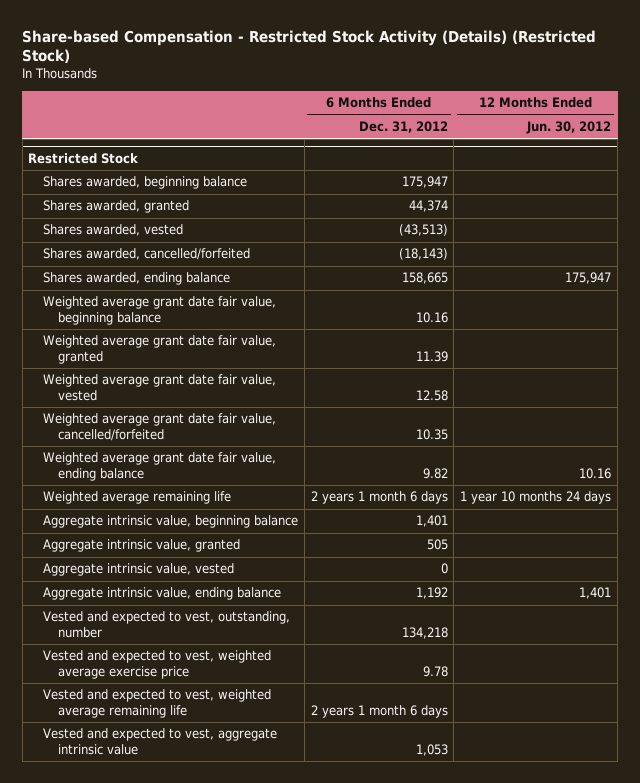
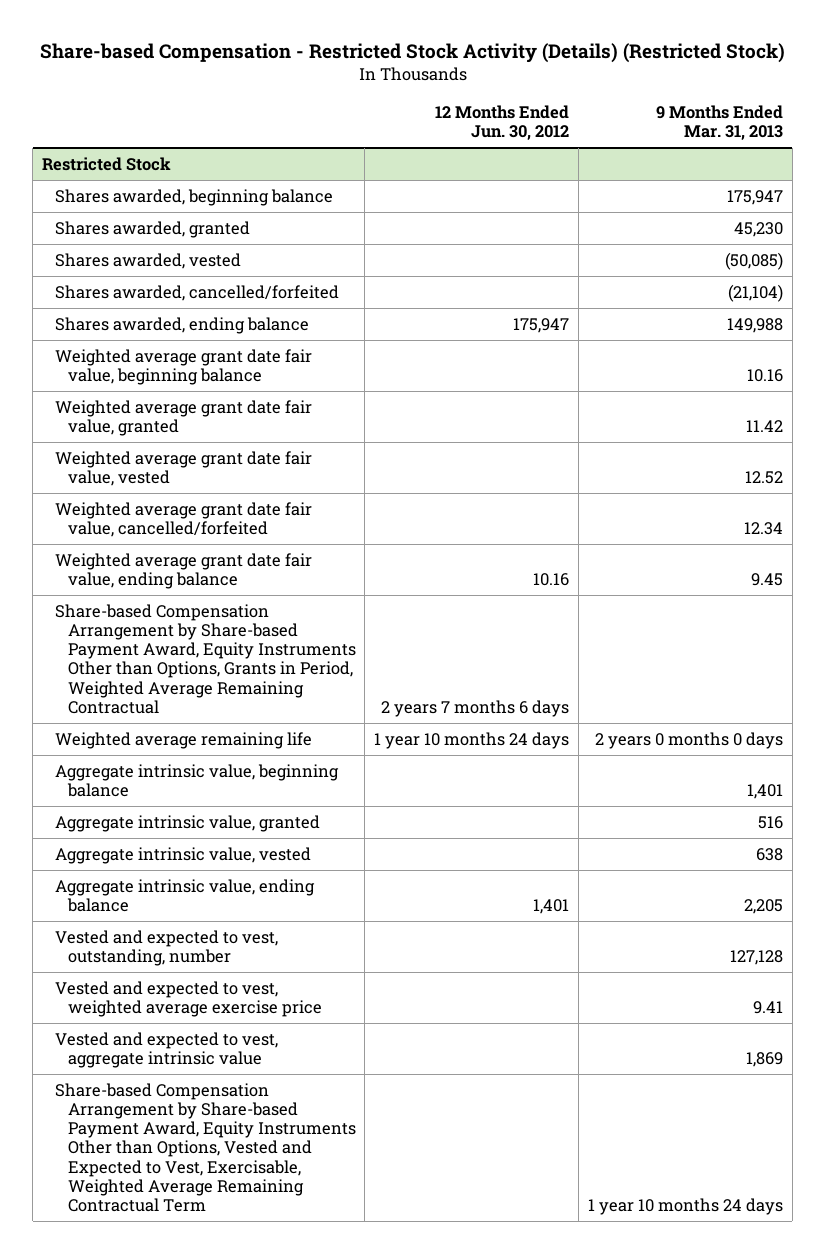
- | 6 Months Ended Dec. 31, 2012 | 12 Months Ended Jun. 30, 2012
+ | 12 Months Ended Jun. 30, 2012 | 9 Months Ended Mar. 31, 2013
@ Restricted Stock
+ Share-based Compensation Arrangement by Share-based Payment Award, Equity Instruments Other than Options, Grants in Period, Weighted Average Remaining Contractual | 2 years 7 months 6 days |
- Vested and expected to vest, weighted average remaining life | 2 years 1 month 6 days |
+ Share-based Compensation Arrangement by Share-based Payment Award, Equity Instruments Other than Options, Vested and Expected to Vest, Exercisable, Weighted Average Remaining Contractual Term | | 1 year 10 months 24 days

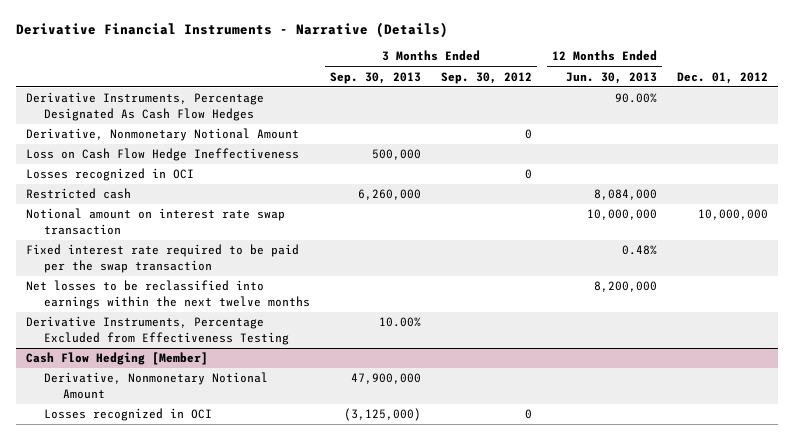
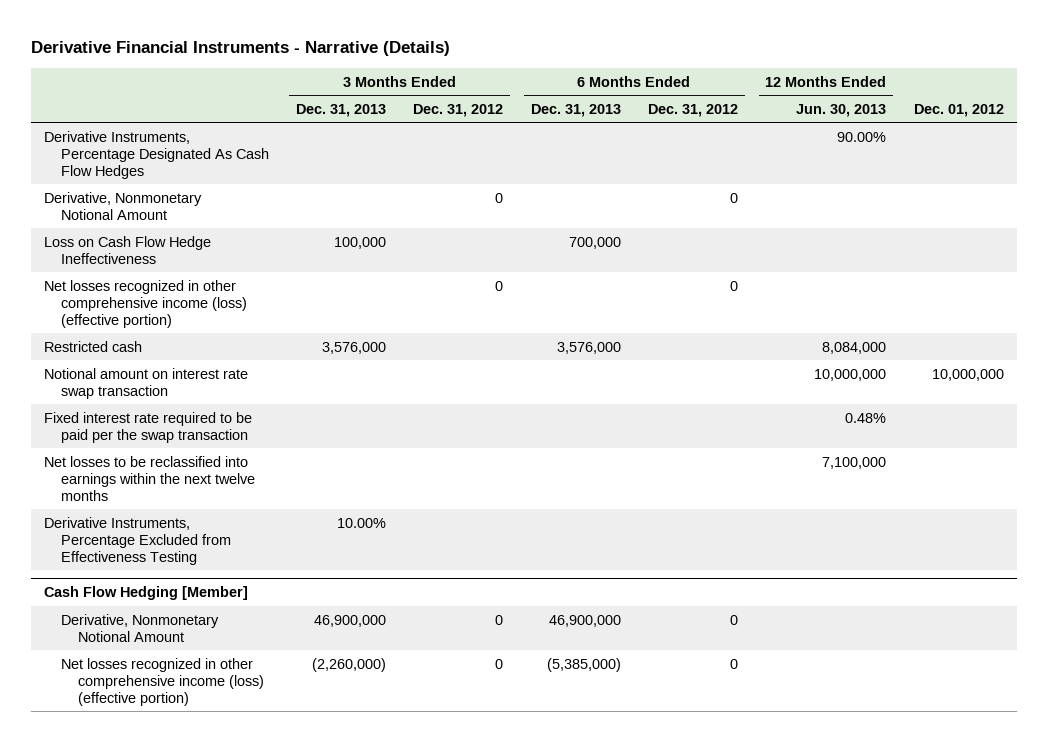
- | 3 Months Ended Sep. 30, 2013 | 3 Months Ended Sep. 30, 2012 | 12 Months Ended Jun. 30, 2013 | Dec. 01, 2012
+ | 3 Months Ended Dec. 31, 2013 | 3 Months Ended Dec. 31, 2012 | 6 Months Ended Dec. 31, 2013 | 6 Months Ended Dec. 31, 2012 | 12 Months Ended Jun. 30, 2013 | Dec. 01, 2012
- Losses recognized in OCI | | 0 | |
+ Net losses recognized in other comprehensive income (loss) (effective portion) | | 0 | | 0 | |
- Net losses to be reclassified into earnings within the next twelve months | | | 8,200,000 |
+ Net losses to be reclassified into earnings within the next twelve months | | | | | 7,100,000 |
@ Cash Flow Hedging [Member]
- Losses recognized in OCI | (3,125,000) | 0 | |
+ Net losses recognized in other comprehensive income (loss) (effective portion) | (2,260,000) | 0 | (5,385,000) | 0 | |

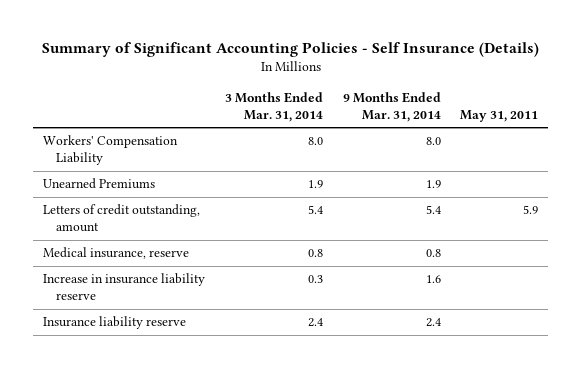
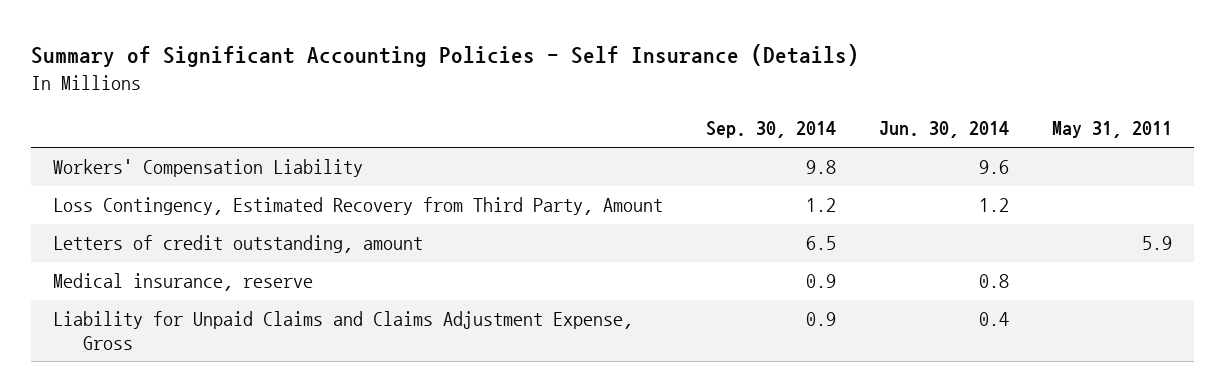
- | 3 Months Ended Mar. 31, 2014 | 9 Months Ended Mar. 31, 2014 | May 31, 2011
+ | Sep. 30, 2014 | Jun. 30, 2014 | May 31, 2011
- Unearned Premiums | 1.9 | 1.9 |
+ Loss Contingency, Estimated Recovery from Third Party, Amount | 1.2 | 1.2 |
- Increase in insurance liability reserve | 0.3 | 1.6 |
- Insurance liability reserve | 2.4 | 2.4 |
+ Liability for Unpaid Claims and Claims Adjustment Expense, Gross | 0.9 | 0.4 |

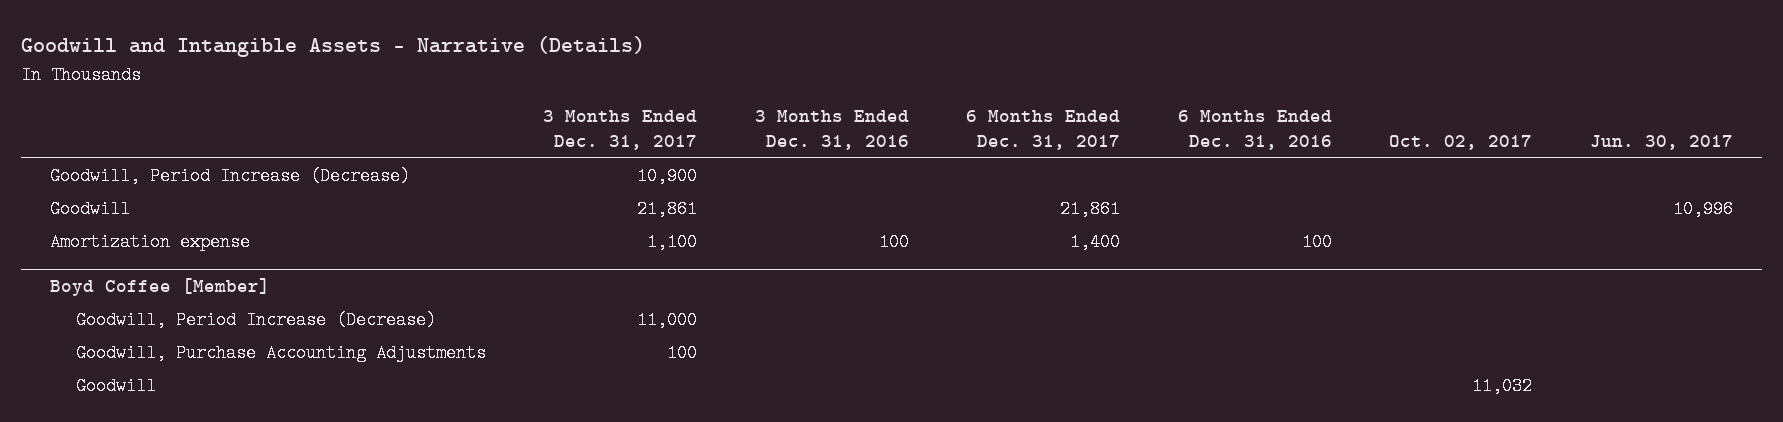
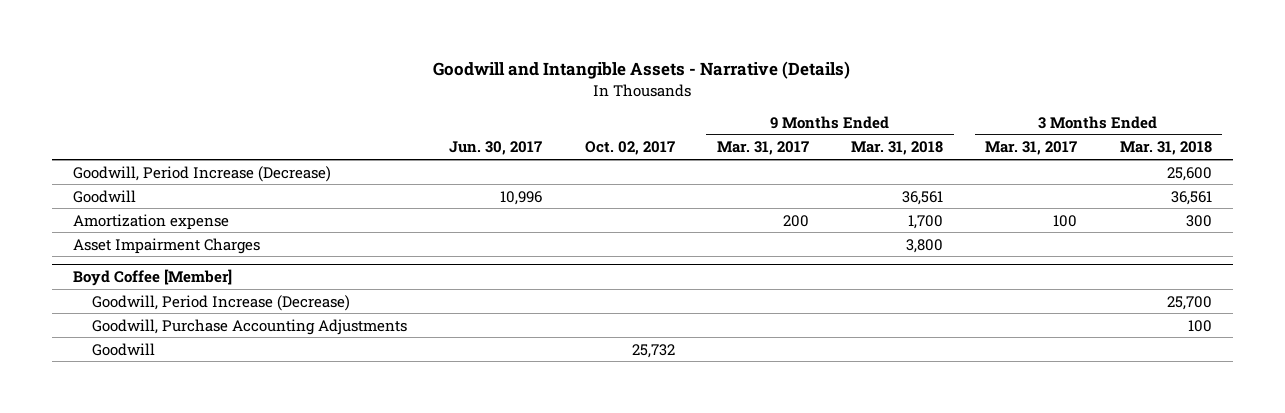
- | 3 Months Ended Dec. 31, 2017 | 3 Months Ended Dec. 31, 2016 | 6 Months Ended Dec. 31, 2017 | 6 Months Ended Dec. 31, 2016 | Oct. 02, 2017 | Jun. 30, 2017
+ | Jun. 30, 2017 | Oct. 02, 2017 | 9 Months Ended Mar. 31, 2017 | 9 Months Ended Mar. 31, 2018 | 3 Months Ended Mar. 31, 2017 | 3 Months Ended Mar. 31, 2018
+ Asset Impairment Charges | | | | 3,800 | |
@ Boyd Coffee [Member]
- Goodwill | | | | | 11,032 |
+ Goodwill | | 25,732 | | | |

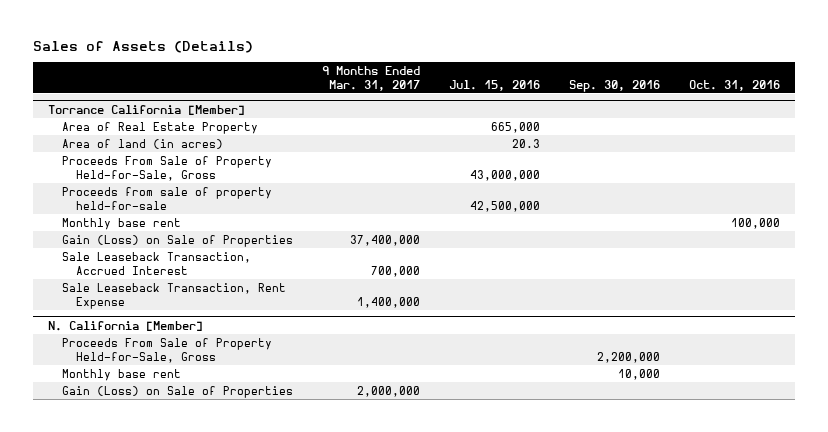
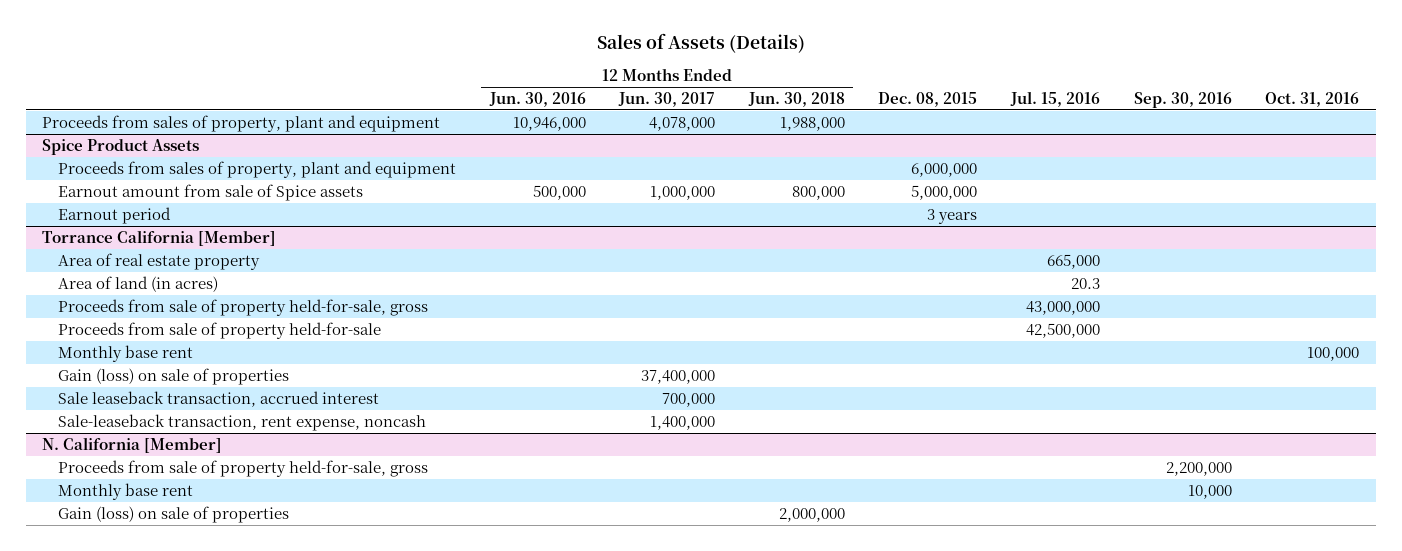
- | 9 Months Ended Mar. 31, 2017 | Jul. 15, 2016 | Sep. 30, 2016 | Oct. 31, 2016
+ | 12 Months Ended Jun. 30, 2016 | 12 Months Ended Jun. 30, 2017 | 12 Months Ended Jun. 30, 2018 | Dec. 08, 2015 | Jul. 15, 2016 | Sep. 30, 2016 | Oct. 31, 2016
+ Proceeds from sales of property, plant and equipment | 10,946,000 | 4,078,000 | 1,988,000 | | | |
+ Spice Product Assets
+ Proceeds from sales of property, plant and equipment | | | | 6,000,000 | | |
+ Earnout amount from sale of Spice assets | 500,000 | 1,000,000 | 800,000 | 5,000,000 | | |
+ Earnout period | | | | 3 years | | |
@ Torrance California [Member]
- Area of Real Estate Property | | 665,000 | |
+ Area of real estate property | | | | | 665,000 | |
- Proceeds From Sale of Property Held-for-Sale, Gross | | 43,000,000 | |
+ Proceeds from sale of property held-for-sale, gross | | | | | 43,000,000 | |
- Gain (Loss) on Sale of Properties | 37,400,000 | | |
- Sale Leaseback Transaction, Accrued Interest | 700,000 | | |
- Sale Leaseback Transaction, Rent Expense | 1,400,000 | | |
+ Gain (loss) on sale of properties | | 37,400,000 | | | | |
+ Sale leaseback transaction, accrued interest | | 700,000 | | | | |
+ Sale-leaseback transaction, rent expense, noncash | | 1,400,000 | | | | |
@ N. California [Member]
- Proceeds From Sale of Property Held-for-Sale, Gross | | | 2,200,000 |
+ Proceeds from sale of property held-for-sale, gross | | | | | | 2,200,000 |
- Gain (Loss) on Sale of Properties | 2,000,000 | | |
+ Gain (loss) on sale of properties | | | 2,000,000 | | | |

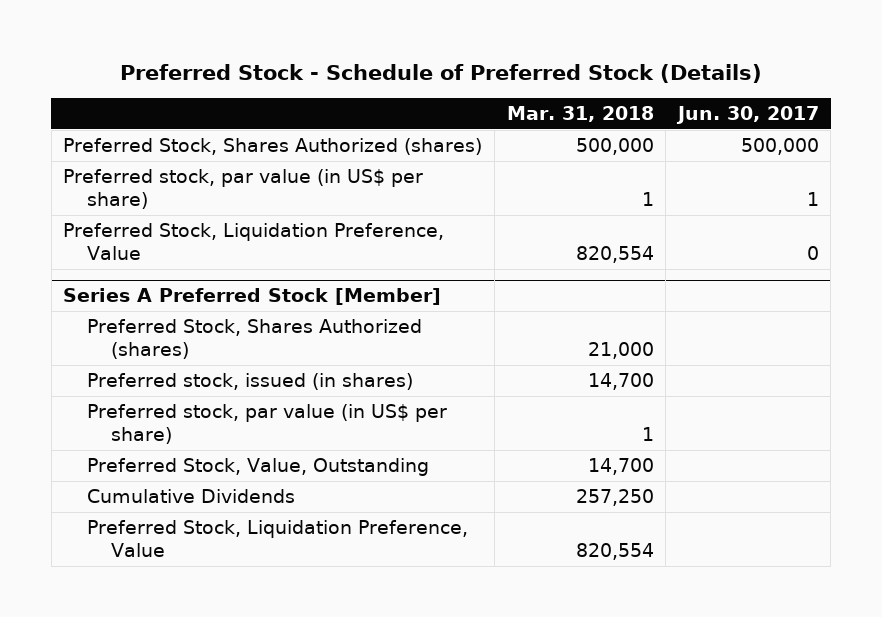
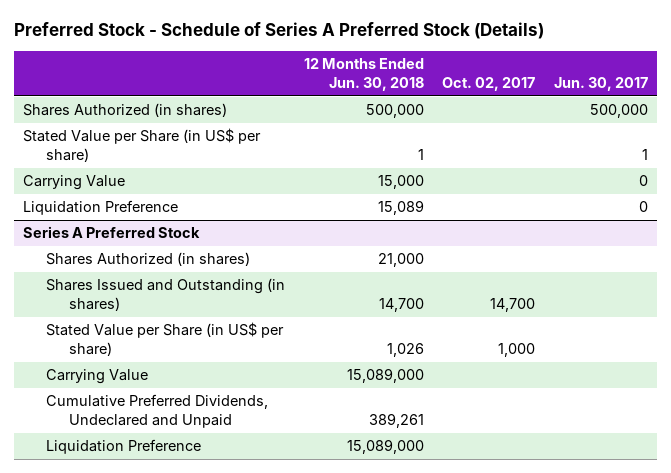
- Preferred Stock - Schedule of Preferred Stock (Details)
+ Preferred Stock - Schedule of Series A Preferred Stock (Details)
- | Mar. 31, 2018 | Jun. 30, 2017
+ | 12 Months Ended Jun. 30, 2018 | Oct. 02, 2017 | Jun. 30, 2017
- Preferred Stock, Shares Authorized (shares) | 500,000 | 500,000
- Preferred stock, par value (in US$ per share) | 1 | 1
- Preferred Stock, Liquidation Preference, Value | 820,554 | 0
- Series A Preferred Stock [Member]
- Preferred Stock, Shares Authorized (shares) | 21,000 |
- Preferred stock, issued (in shares) | 14,700 |
- Preferred stock, par value (in US$ per share) | 1 |
- Preferred Stock, Value, Outstanding | 14,700 |
- Cumulative Dividends | 257,250 |
- Preferred Stock, Liquidation Preference, Value | 820,554 |
+ Shares Authorized (in shares) | 500,000 | | 500,000
+ Stated Value per Share (in US$ per share) | 1 | | 1
+ Carrying Value | 15,000 | | 0
+ Liquidation Preference | 15,089 | | 0
+ Series A Preferred Stock
+ Shares Authorized (in shares) | 21,000 | |
+ Shares Issued and Outstanding (in shares) | 14,700 | 14,700 |
+ Stated Value per Share (in US$ per share) | 1,026 | 1,000 |
+ Carrying Value | 15,089,000 | |
+ Cumulative Preferred Dividends, Undeclared and Unpaid | 389,261 | |
+ Liquidation Preference | 15,089,000 | |

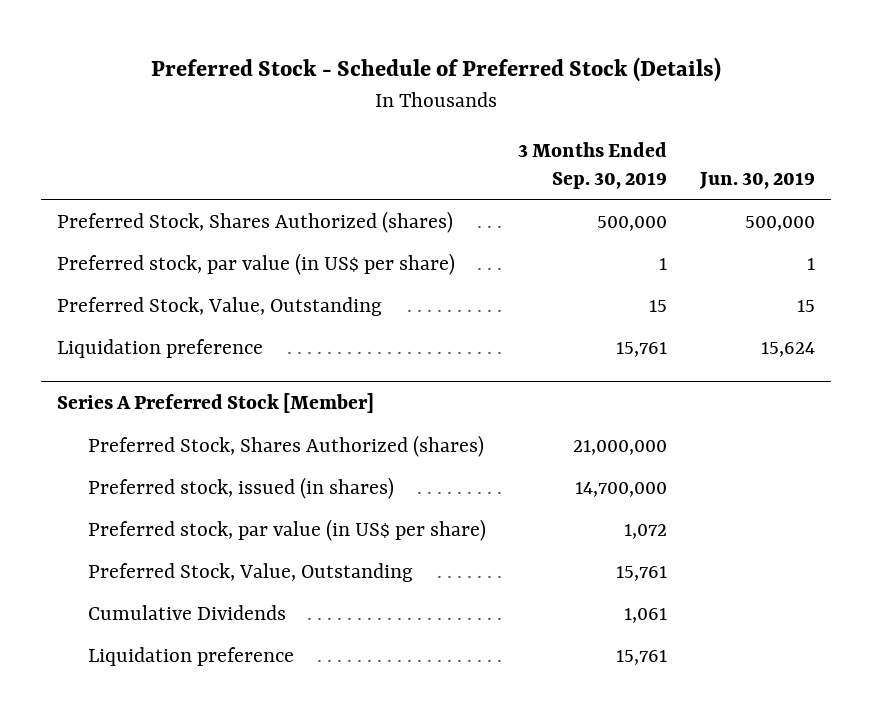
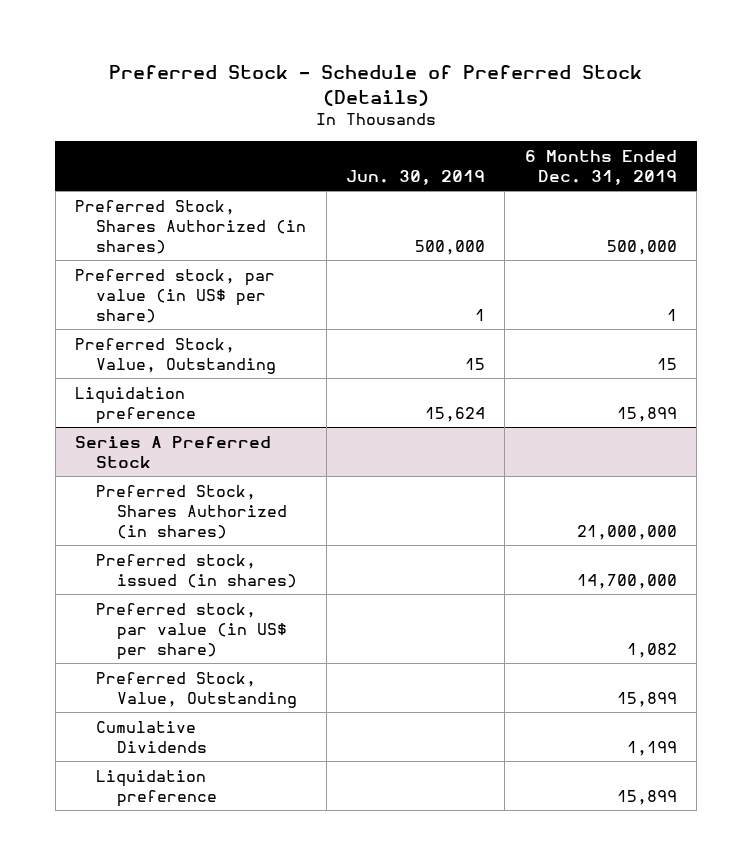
- | 3 Months Ended Sep. 30, 2019 | Jun. 30, 2019
+ | Jun. 30, 2019 | 6 Months Ended Dec. 31, 2019
- Preferred Stock, Shares Authorized (shares) | 500,000 | 500,000
+ Preferred Stock, Shares Authorized (in shares) | 500,000 | 500,000
- Series A Preferred Stock [Member]
- Preferred Stock, Shares Authorized (shares) | 21,000,000 |
+ Series A Preferred Stock
+ Preferred Stock, Shares Authorized (in shares) | | 21,000,000

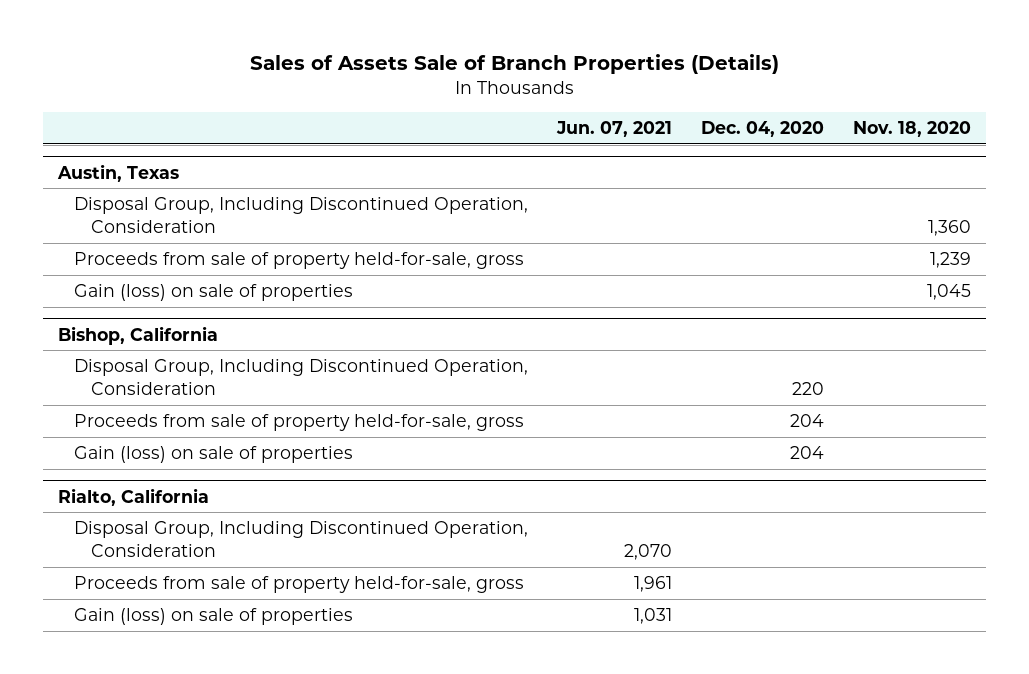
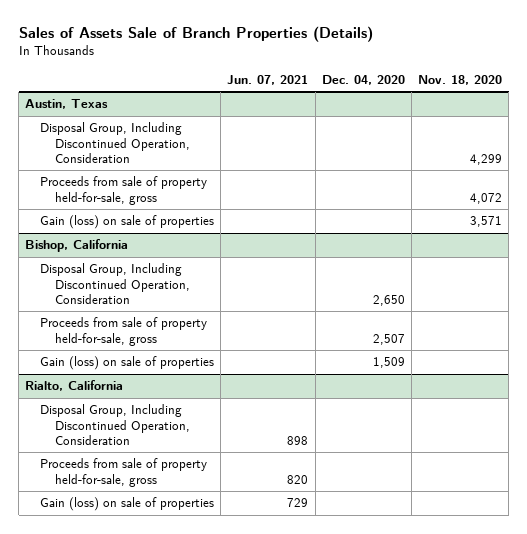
@ Austin, Texas
- Disposal Group, Including Discontinued Operation, Consideration | | | 1,360
- Proceeds from sale of property held-for-sale, gross | | | 1,239
- Gain (loss) on sale of properties | | | 1,045
+ Disposal Group, Including Discontinued Operation, Consideration | | | 4,299
+ Proceeds from sale of property held-for-sale, gross | | | 4,072
+ Gain (loss) on sale of properties | | | 3,571
@ Bishop, California
- Disposal Group, Including Discontinued Operation, Consideration | | 220 |
- Proceeds from sale of property held-for-sale, gross | | 204 |
- Gain (loss) on sale of properties | | 204 |
+ Disposal Group, Including Discontinued Operation, Consideration | | 2,650 |
+ Proceeds from sale of property held-for-sale, gross | | 2,507 |
+ Gain (loss) on sale of properties | | 1,509 |
@ Rialto, California
- Disposal Group, Including Discontinued Operation, Consideration | 2,070 | |
- Proceeds from sale of property held-for-sale, gross | 1,961 | |
- Gain (loss) on sale of properties | 1,031 | |
+ Disposal Group, Including Discontinued Operation, Consideration | 898 | |
+ Proceeds from sale of property held-for-sale, gross | 820 | |
+ Gain (loss) on sale of properties | 729 | |

